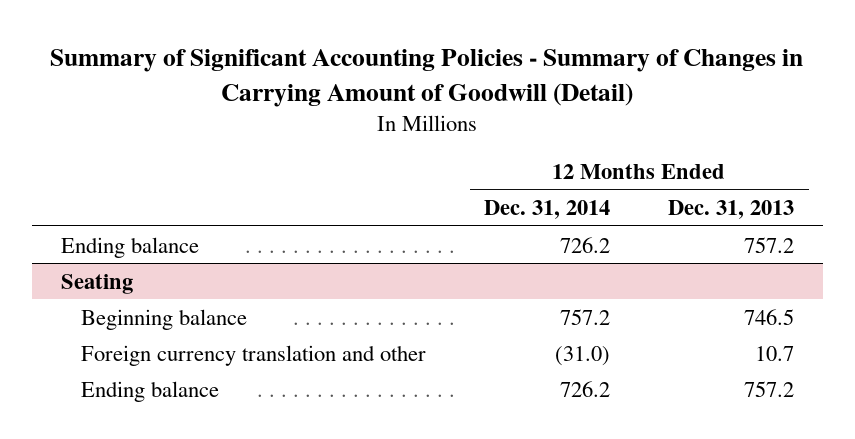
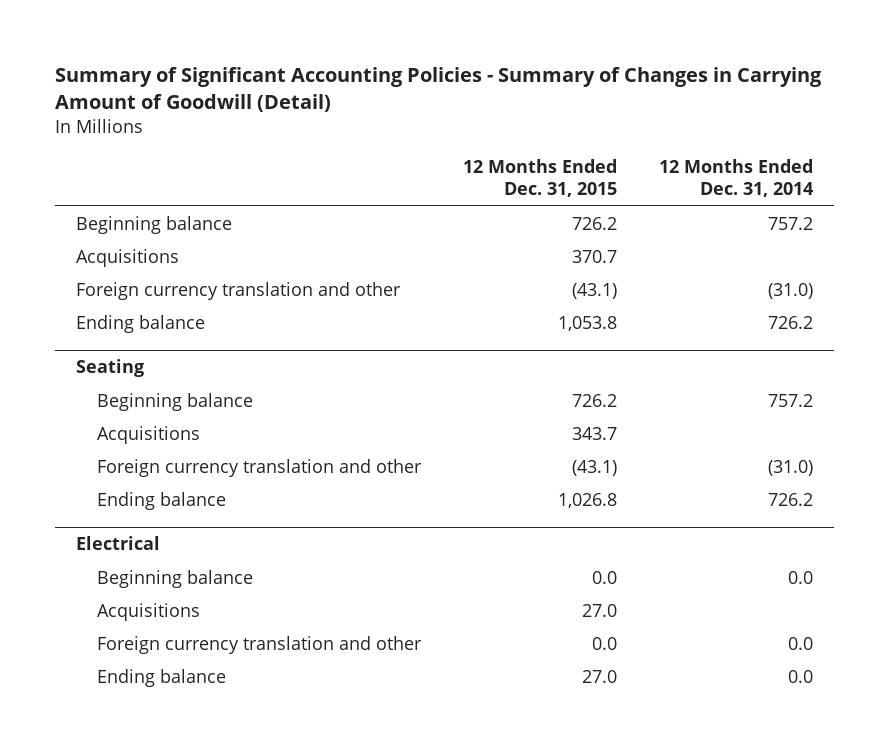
- | 12 Months Ended Dec. 31, 2014 | 12 Months Ended Dec. 31, 2013
+ | 12 Months Ended Dec. 31, 2015 | 12 Months Ended Dec. 31, 2014
+ Beginning balance | 726.2 | 757.2
+ Acquisitions | 370.7 |
+ Foreign currency translation and other | (43.1) | (31.0)
@ Seating
+ Acquisitions | 343.7 |
+ Electrical
+ Beginning balance | 0.0 | 0.0
+ Acquisitions | 27.0 |
+ Foreign currency translation and other | 0.0 | 0.0
+ Ending balance | 27.0 | 0.0

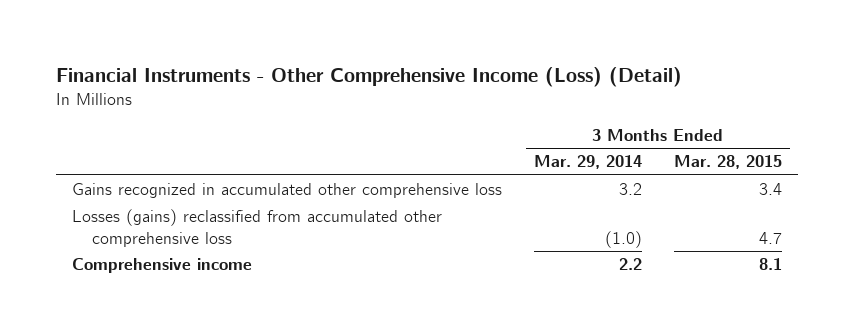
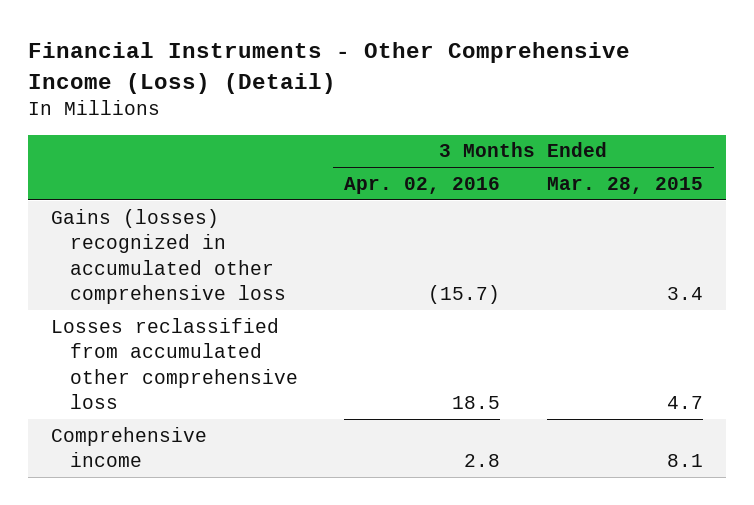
- | 3 Months Ended Mar. 29, 2014 | 3 Months Ended Mar. 28, 2015
+ | 3 Months Ended Apr. 02, 2016 | 3 Months Ended Mar. 28, 2015
- Gains recognized in accumulated other comprehensive loss | 3.2 | 3.4
- Losses (gains) reclassified from accumulated other comprehensive loss | (1.0) | 4.7
+ Gains (losses) recognized in accumulated other comprehensive loss | (15.7) | 3.4
+ Losses reclassified from accumulated other comprehensive loss | 18.5 | 4.7

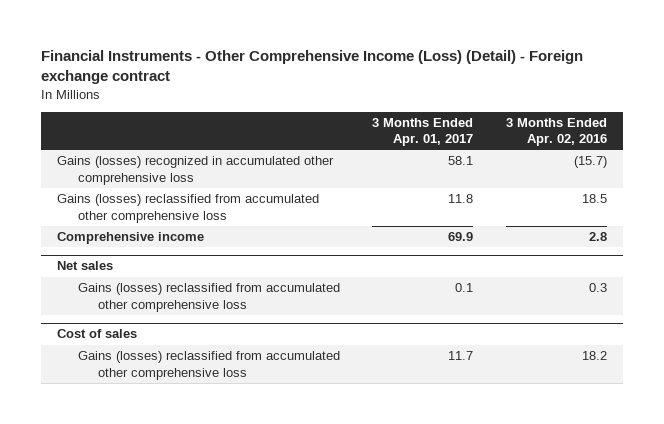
- Financial Instruments - Other Comprehensive Income (Loss) (Detail)
+ Financial Instruments - Other Comprehensive Income (Loss) (Detail) - Foreign exchange contract
- | 3 Months Ended Apr. 02, 2016 | 3 Months Ended Mar. 28, 2015
+ | 3 Months Ended Apr. 01, 2017 | 3 Months Ended Apr. 02, 2016
- Losses reclassified from accumulated other comprehensive loss | 18.5 | 4.7
+ Gains (losses) reclassified from accumulated other comprehensive loss | 11.8 | 18.5
+ Net sales
+ Gains (losses) reclassified from accumulated other comprehensive loss | 0.1 | 0.3
+ Cost of sales
+ Gains (losses) reclassified from accumulated other comprehensive loss | 11.7 | 18.2

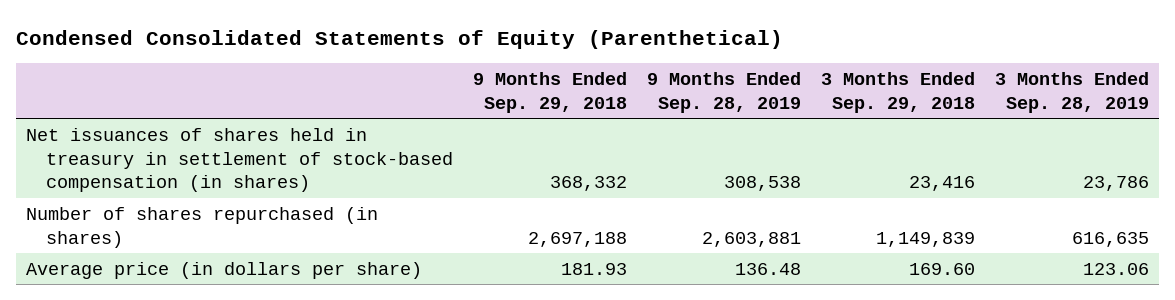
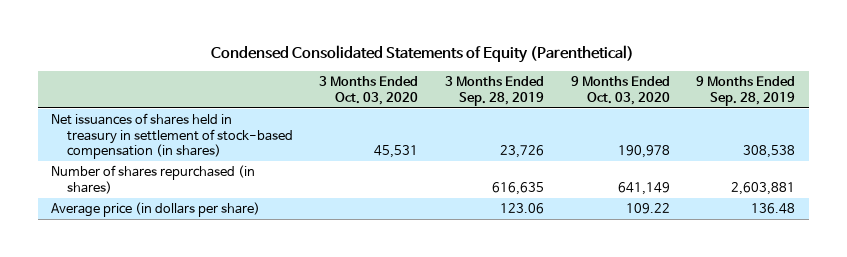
- | 9 Months Ended Sep. 29, 2018 | 9 Months Ended Sep. 28, 2019 | 3 Months Ended Sep. 29, 2018 | 3 Months Ended Sep. 28, 2019
+ | 3 Months Ended Oct. 03, 2020 | 3 Months Ended Sep. 28, 2019 | 9 Months Ended Oct. 03, 2020 | 9 Months Ended Sep. 28, 2019
- Net issuances of shares held in treasury in settlement of stock-based compensation (in shares) | 368,332 | 308,538 | 23,416 | 23,786
+ Net issuances of shares held in treasury in settlement of stock-based compensation (in shares) | 45,531 | 23,726 | 190,978 | 308,538

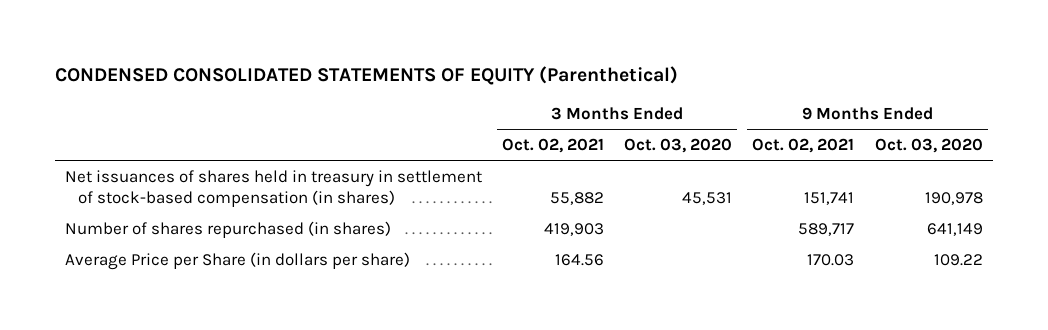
- Condensed Consolidated Statements of Equity (Parenthetical)
+ CONDENSED CONSOLIDATED STATEMENTS OF EQUITY (Parenthetical)
- | 3 Months Ended Oct. 03, 2020 | 3 Months Ended Sep. 28, 2019 | 9 Months Ended Oct. 03, 2020 | 9 Months Ended Sep. 28, 2019
+ | 3 Months Ended Oct. 02, 2021 | 3 Months Ended Oct. 03, 2020 | 9 Months Ended Oct. 02, 2021 | 9 Months Ended Oct. 03, 2020
- Average price (in dollars per share) | | 123.06 | 109.22 | 136.48
+ Average Price per Share (in dollars per share) | 164.56 | | 170.03 | 109.22

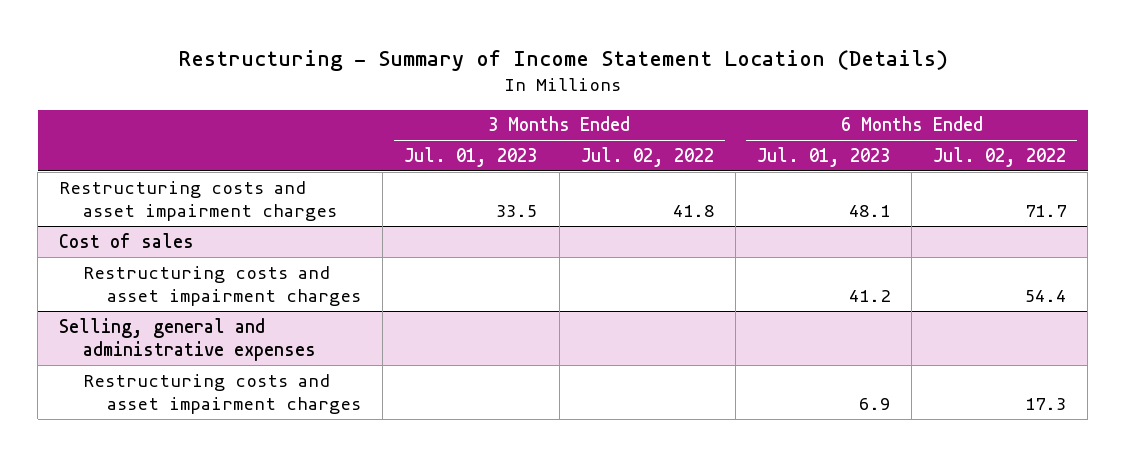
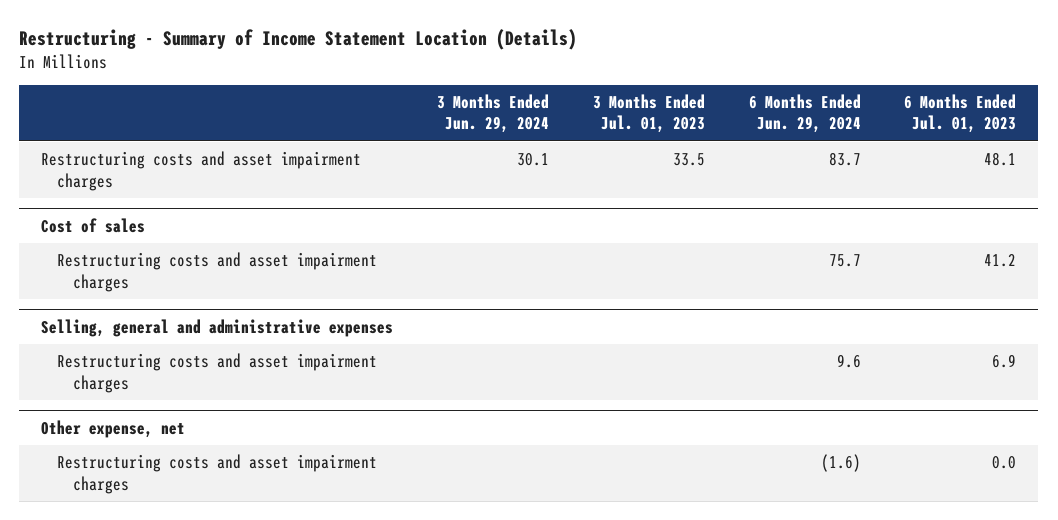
- | 3 Months Ended Jul. 01, 2023 | 3 Months Ended Jul. 02, 2022 | 6 Months Ended Jul. 01, 2023 | 6 Months Ended Jul. 02, 2022
+ | 3 Months Ended Jun. 29, 2024 | 3 Months Ended Jul. 01, 2023 | 6 Months Ended Jun. 29, 2024 | 6 Months Ended Jul. 01, 2023
+ Other expense, net
+ Restructuring costs and asset impairment charges | | | (1.6) | 0.0

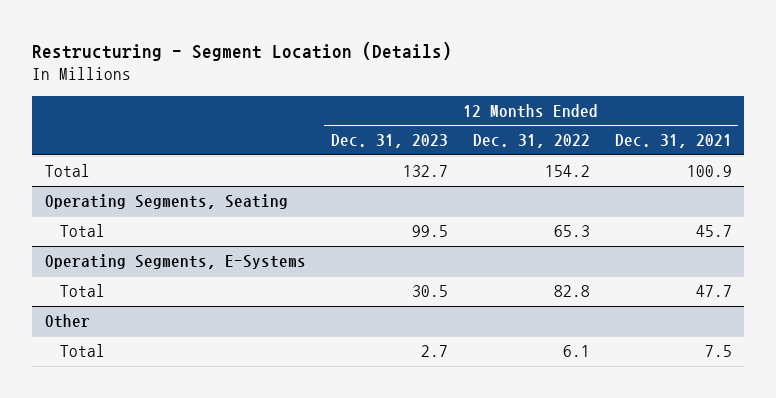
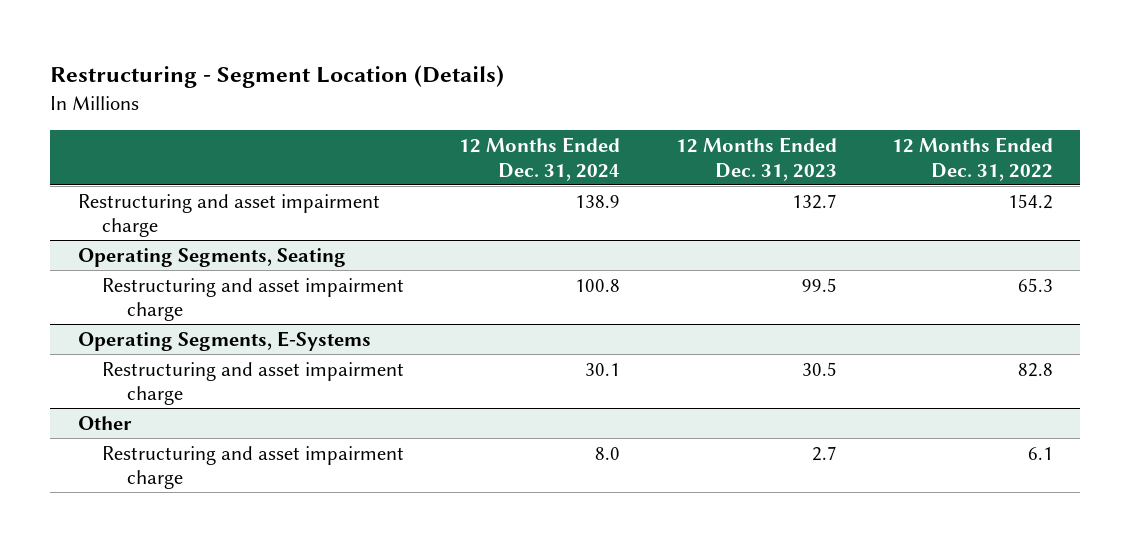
- | 12 Months Ended Dec. 31, 2023 | 12 Months Ended Dec. 31, 2022 | 12 Months Ended Dec. 31, 2021
+ | 12 Months Ended Dec. 31, 2024 | 12 Months Ended Dec. 31, 2023 | 12 Months Ended Dec. 31, 2022
- Total | 132.7 | 154.2 | 100.9
+ Restructuring and asset impairment charge | 138.9 | 132.7 | 154.2
@ Operating Segments, Seating
- Total | 99.5 | 65.3 | 45.7
+ Restructuring and asset impairment charge | 100.8 | 99.5 | 65.3
@ Operating Segments, E-Systems
- Total | 30.5 | 82.8 | 47.7
+ Restructuring and asset impairment charge | 30.1 | 30.5 | 82.8
@ Other
- Total | 2.7 | 6.1 | 7.5
+ Restructuring and asset impairment charge | 8.0 | 2.7 | 6.1

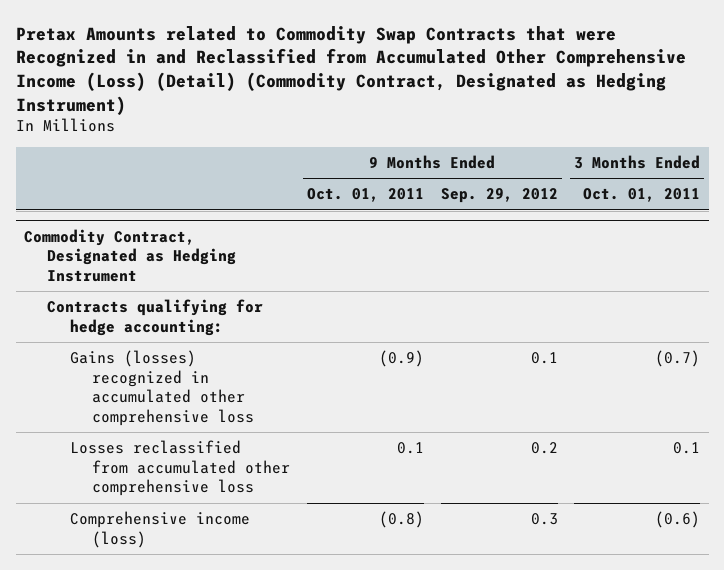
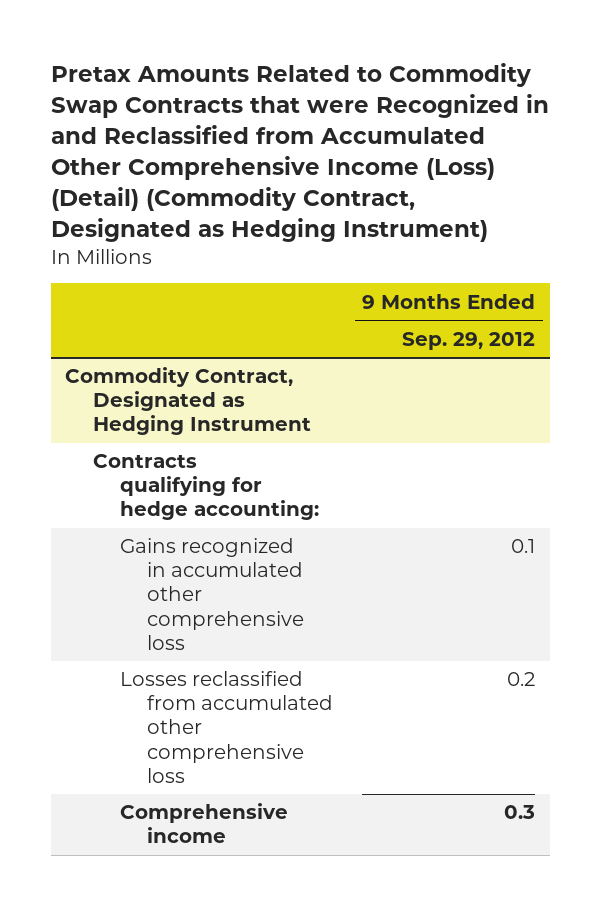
- Pretax Amounts related to Commodity Swap Contracts that were Recognized in and Reclassified from Accumulated Other Comprehensive Income (Loss) (Detail) (Commodity Contract, Designated as Hedging Instrument)
+ Pretax Amounts Related to Commodity Swap Contracts that were Recognized in and Reclassified from Accumulated Other Comprehensive Income (Loss) (Detail) (Commodity Contract, Designated as Hedging Instrument)
- | 9 Months Ended Oct. 01, 2011 | 9 Months Ended Sep. 29, 2012 | 3 Months Ended Oct. 01, 2011
+ | 9 Months Ended Sep. 29, 2012
@ Commodity Contract, Designated as Hedging Instrument
- Gains (losses) recognized in accumulated other comprehensive loss | (0.9) | 0.1 | (0.7)
+ Gains recognized in accumulated other comprehensive loss | 0.1
- Comprehensive income (loss) | (0.8) | 0.3 | (0.6)
+ Comprehensive income | 0.3

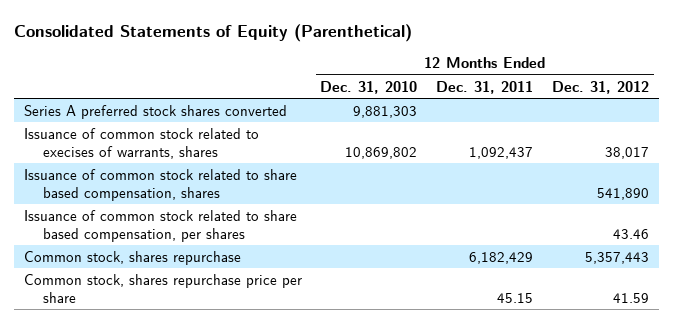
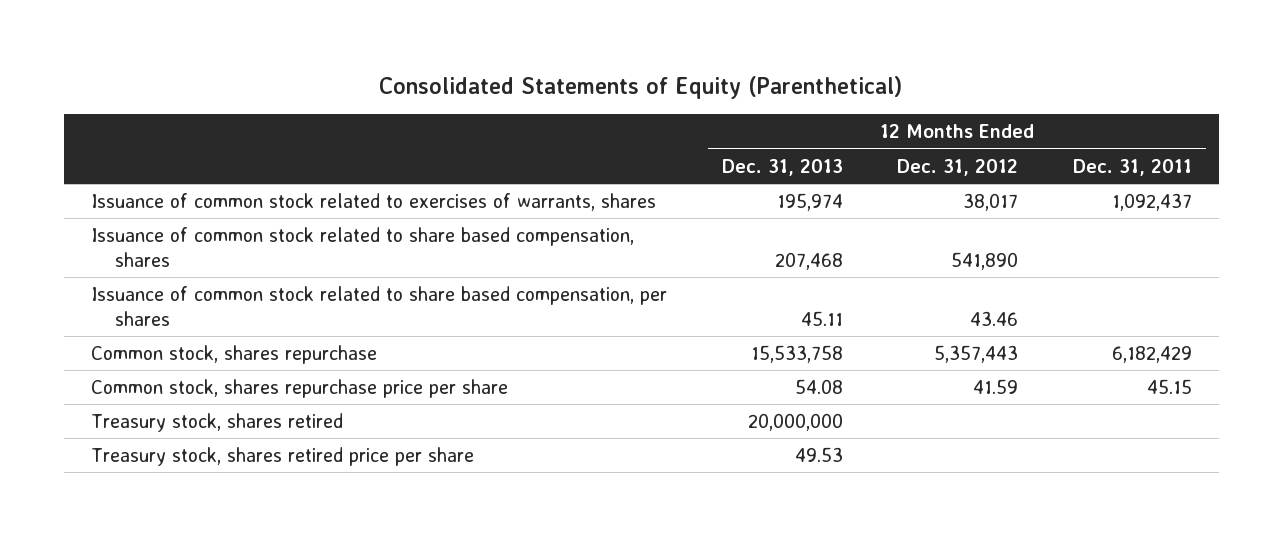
- | 12 Months Ended Dec. 31, 2010 | 12 Months Ended Dec. 31, 2011 | 12 Months Ended Dec. 31, 2012
+ | 12 Months Ended Dec. 31, 2013 | 12 Months Ended Dec. 31, 2012 | 12 Months Ended Dec. 31, 2011
- Series A preferred stock shares converted | 9,881,303 | |
- Issuance of common stock related to execises of warrants, shares | 10,869,802 | 1,092,437 | 38,017
+ Issuance of common stock related to exercises of warrants, shares | 195,974 | 38,017 | 1,092,437
+ Treasury stock, shares retired | 20,000,000 | |
+ Treasury stock, shares retired price per share | 49.53 | |

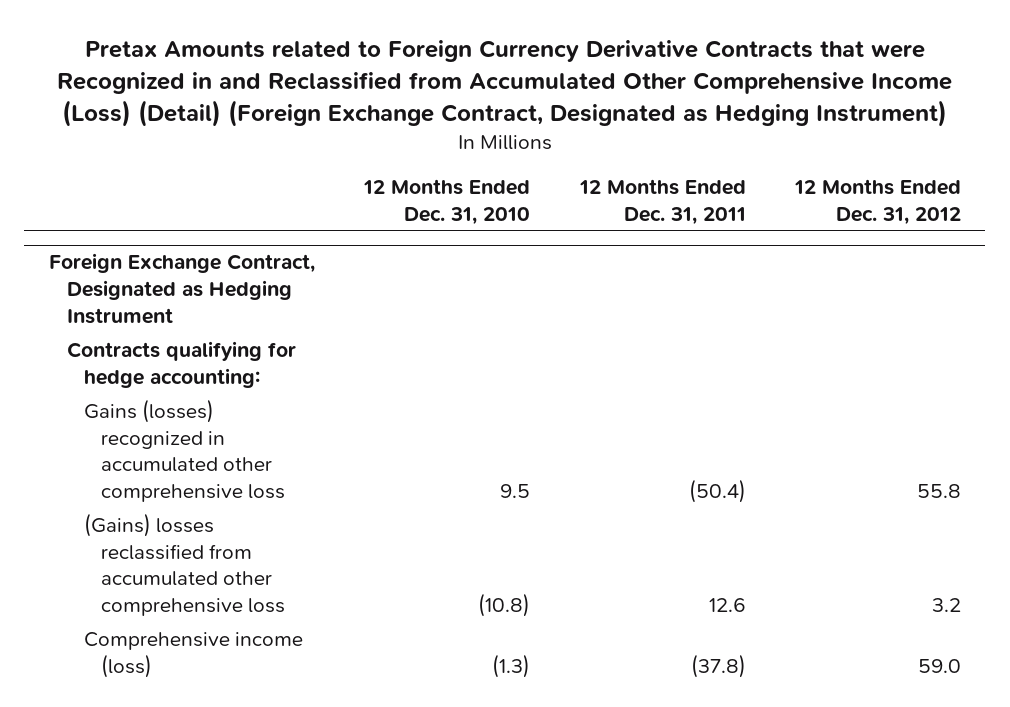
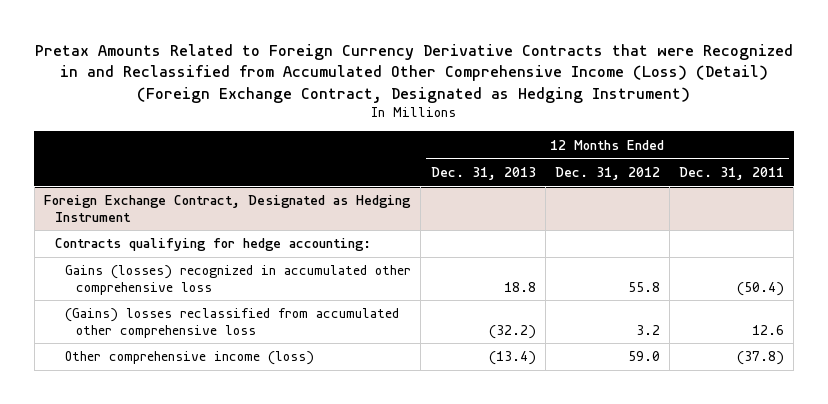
- Pretax Amounts related to Foreign Currency Derivative Contracts that were Recognized in and Reclassified from Accumulated Other Comprehensive Income (Loss) (Detail) (Foreign Exchange Contract, Designated as Hedging Instrument)
+ Pretax Amounts Related to Foreign Currency Derivative Contracts that were Recognized in and Reclassified from Accumulated Other Comprehensive Income (Loss) (Detail) (Foreign Exchange Contract, Designated as Hedging Instrument)
- | 12 Months Ended Dec. 31, 2010 | 12 Months Ended Dec. 31, 2011 | 12 Months Ended Dec. 31, 2012
+ | 12 Months Ended Dec. 31, 2013 | 12 Months Ended Dec. 31, 2012 | 12 Months Ended Dec. 31, 2011
@ Foreign Exchange Contract, Designated as Hedging Instrument
- Comprehensive income (loss) | (1.3) | (37.8) | 59.0
+ Other comprehensive income (loss) | (13.4) | 59.0 | (37.8)

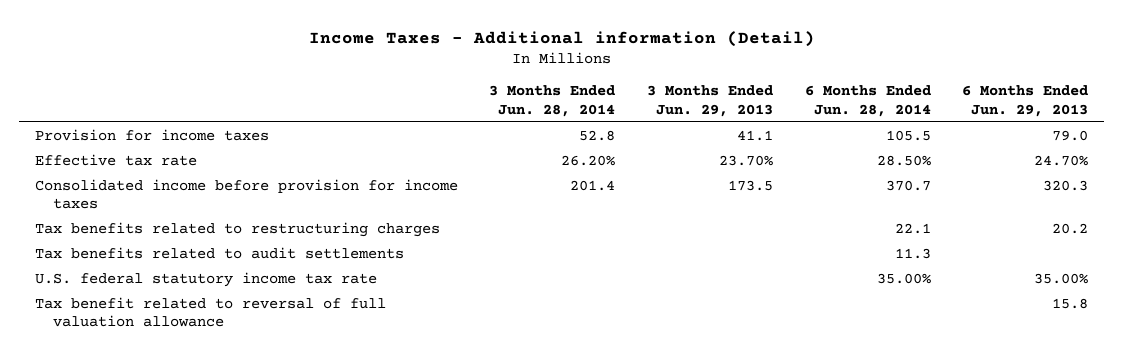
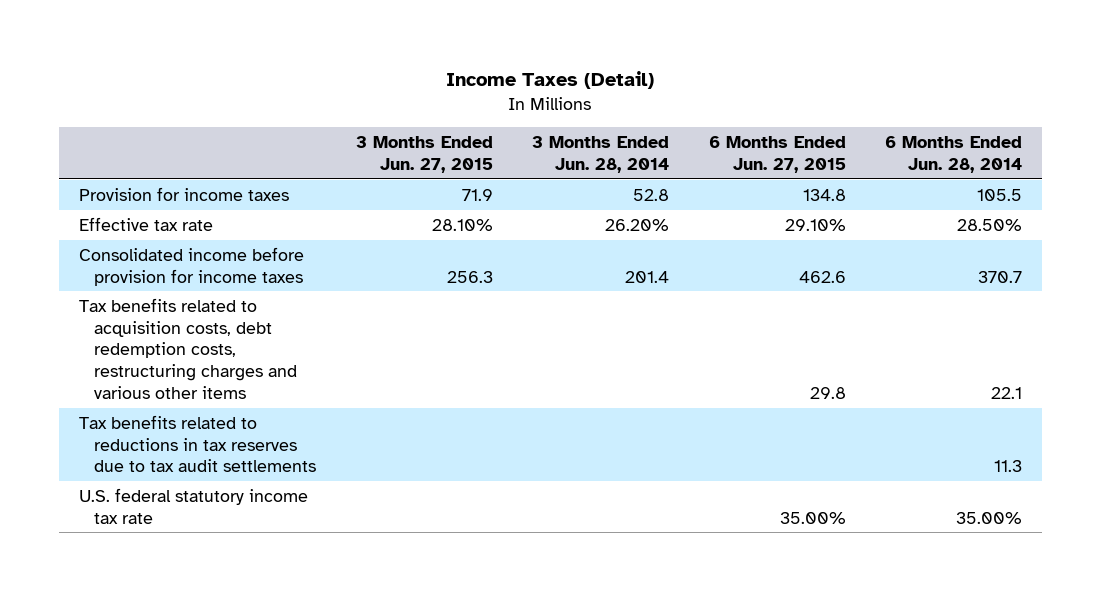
- Income Taxes - Additional information (Detail)
+ Income Taxes (Detail)
- | 3 Months Ended Jun. 28, 2014 | 3 Months Ended Jun. 29, 2013 | 6 Months Ended Jun. 28, 2014 | 6 Months Ended Jun. 29, 2013
+ | 3 Months Ended Jun. 27, 2015 | 3 Months Ended Jun. 28, 2014 | 6 Months Ended Jun. 27, 2015 | 6 Months Ended Jun. 28, 2014
- Tax benefits related to restructuring charges | | | 22.1 | 20.2
- Tax benefits related to audit settlements | | | 11.3 |
+ Tax benefits related to acquisition costs, debt redemption costs, restructuring charges and various other items | | | 29.8 | 22.1
+ Tax benefits related to reductions in tax reserves due to tax audit settlements | | | | 11.3
- Tax benefit related to reversal of full valuation allowance | | | | 15.8

